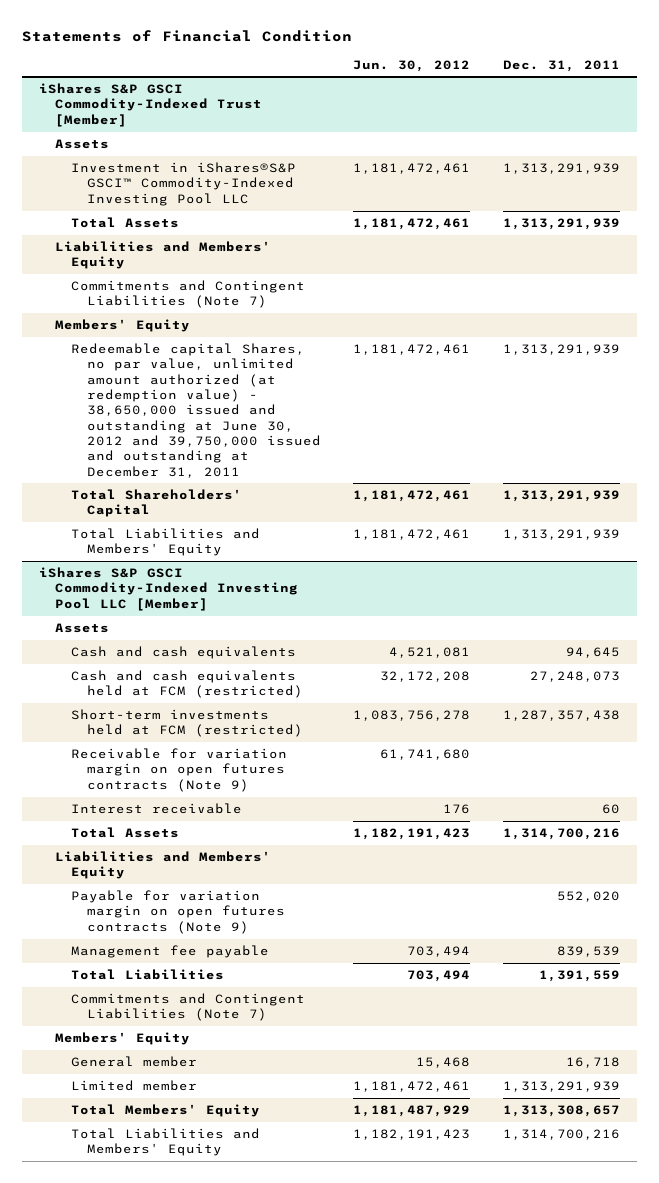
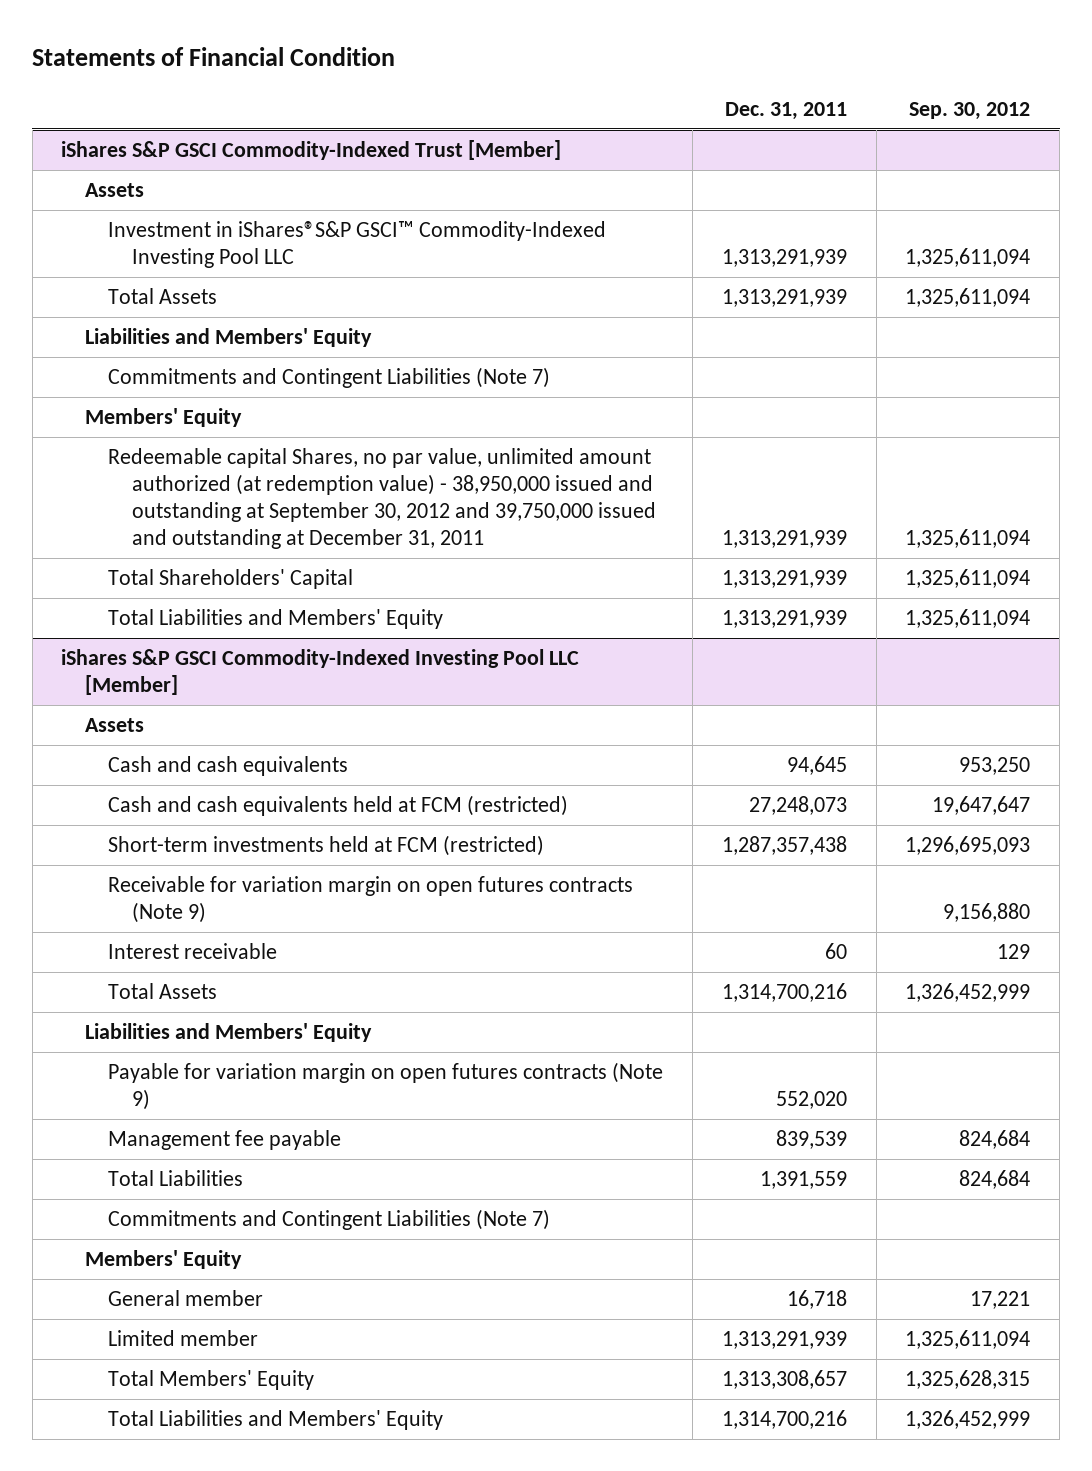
- | Jun. 30, 2012 | Dec. 31, 2011
+ | Dec. 31, 2011 | Sep. 30, 2012
@ iShares S&P GSCI Commodity-Indexed Trust [Member]
- Redeemable capital Shares, no par value, unlimited amount authorized (at redemption value) - 38,650,000 issued and outstanding at June 30, 2012 and 39,750,000 issued and outstanding at December 31, 2011 | 1,181,472,461 | 1,313,291,939
+ Redeemable capital Shares, no par value, unlimited amount authorized (at redemption value) - 38,950,000 issued and outstanding at September 30, 2012 and 39,750,000 issued and outstanding at December 31, 2011 | 1,313,291,939 | 1,325,611,094

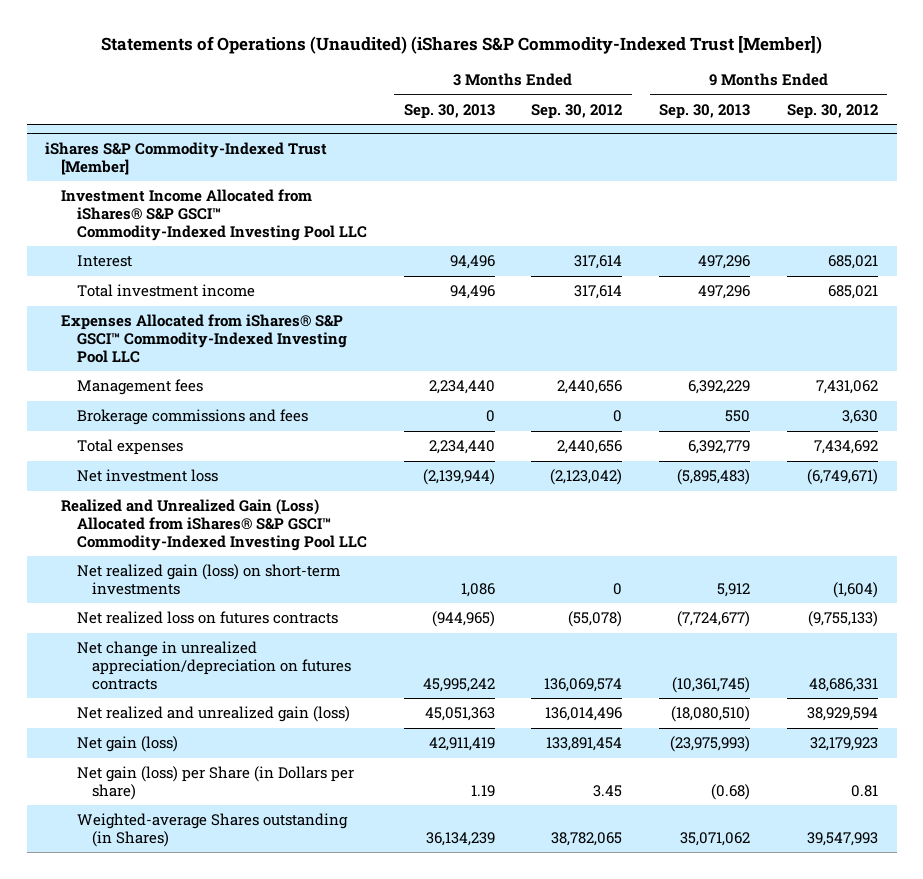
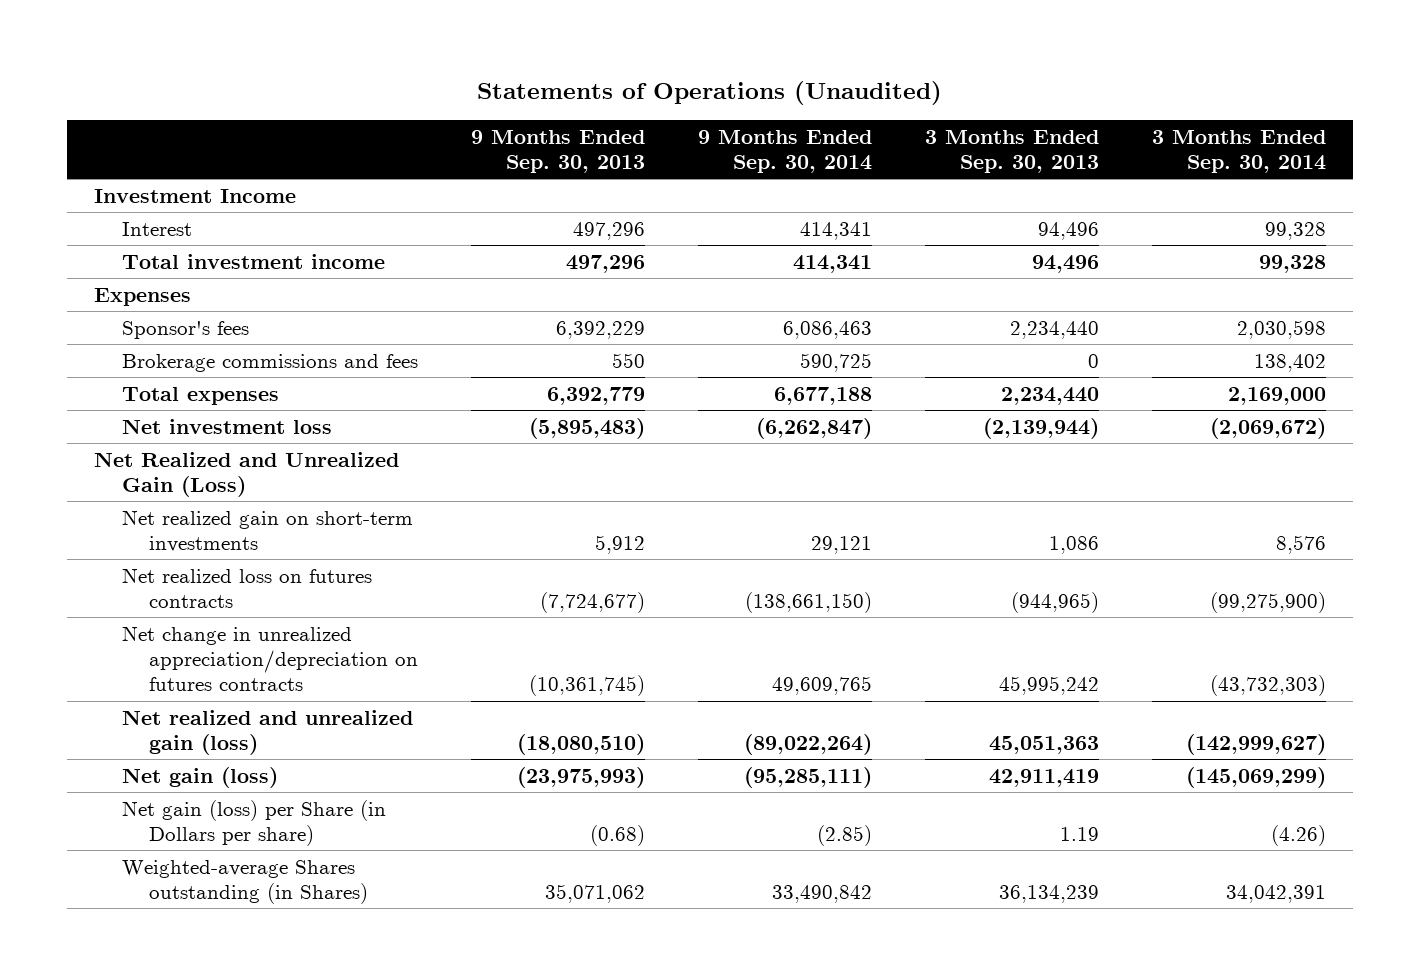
- Statements of Operations (Unaudited) (iShares S&P Commodity-Indexed Trust [Member])
+ Statements of Operations (Unaudited)
- | 3 Months Ended Sep. 30, 2013 | 3 Months Ended Sep. 30, 2012 | 9 Months Ended Sep. 30, 2013 | 9 Months Ended Sep. 30, 2012
+ | 9 Months Ended Sep. 30, 2013 | 9 Months Ended Sep. 30, 2014 | 3 Months Ended Sep. 30, 2013 | 3 Months Ended Sep. 30, 2014
- iShares S&P Commodity-Indexed Trust [Member]
- Investment Income Allocated from iShares® S&P GSCI™ Commodity-Indexed Investing Pool LLC
+ Investment Income
- Expenses Allocated from iShares® S&P GSCI™ Commodity-Indexed Investing Pool LLC
- Management fees | 2,234,440 | 2,440,656 | 6,392,229 | 7,431,062
+ Expenses
+ Sponsor's fees | 6,392,229 | 6,086,463 | 2,234,440 | 2,030,598
- Realized and Unrealized Gain (Loss) Allocated from iShares® S&P GSCI™ Commodity-Indexed Investing Pool LLC
- Net realized gain (loss) on short-term investments | 1,086 | 0 | 5,912 | (1,604)
+ Net Realized and Unrealized Gain (Loss)
+ Net realized gain on short-term investments | 5,912 | 29,121 | 1,086 | 8,576

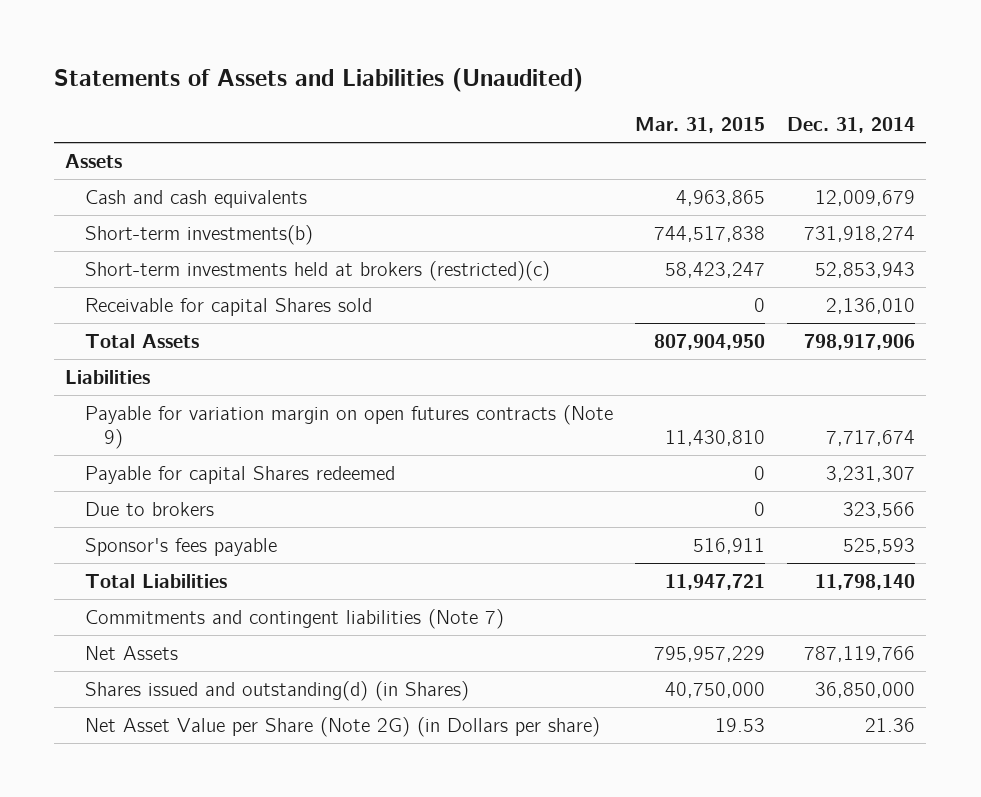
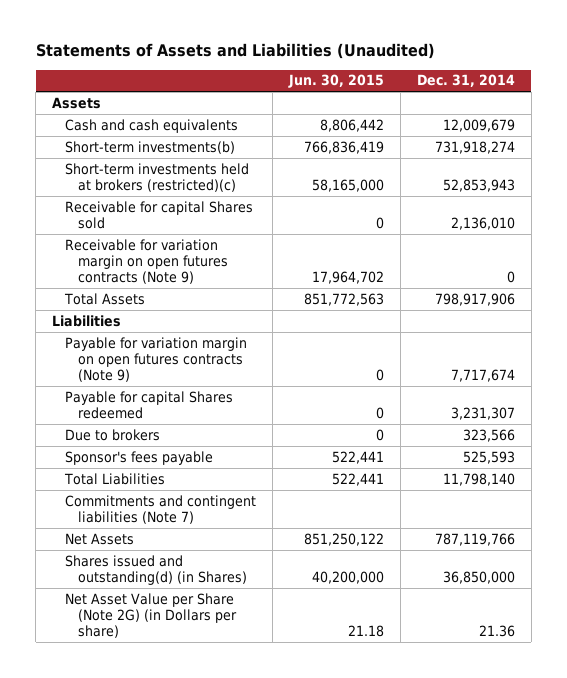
- | Mar. 31, 2015 | Dec. 31, 2014
+ | Jun. 30, 2015 | Dec. 31, 2014
+ Receivable for variation margin on open futures contracts (Note 9) | 17,964,702 | 0

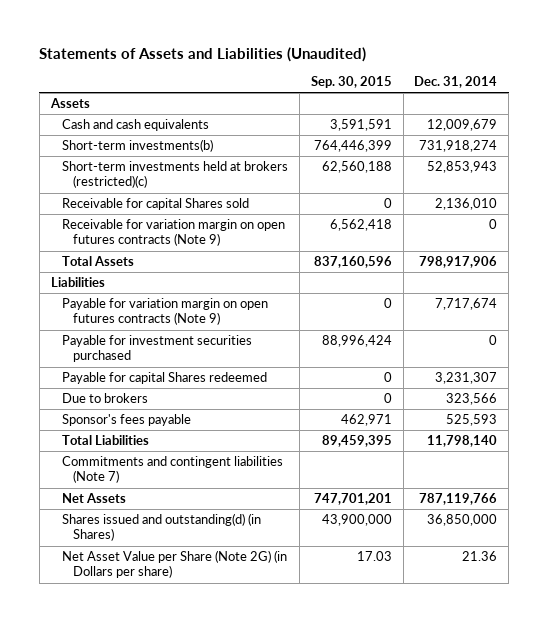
- | Jun. 30, 2015 | Dec. 31, 2014
+ | Sep. 30, 2015 | Dec. 31, 2014
+ Payable for investment securities purchased | 88,996,424 | 0

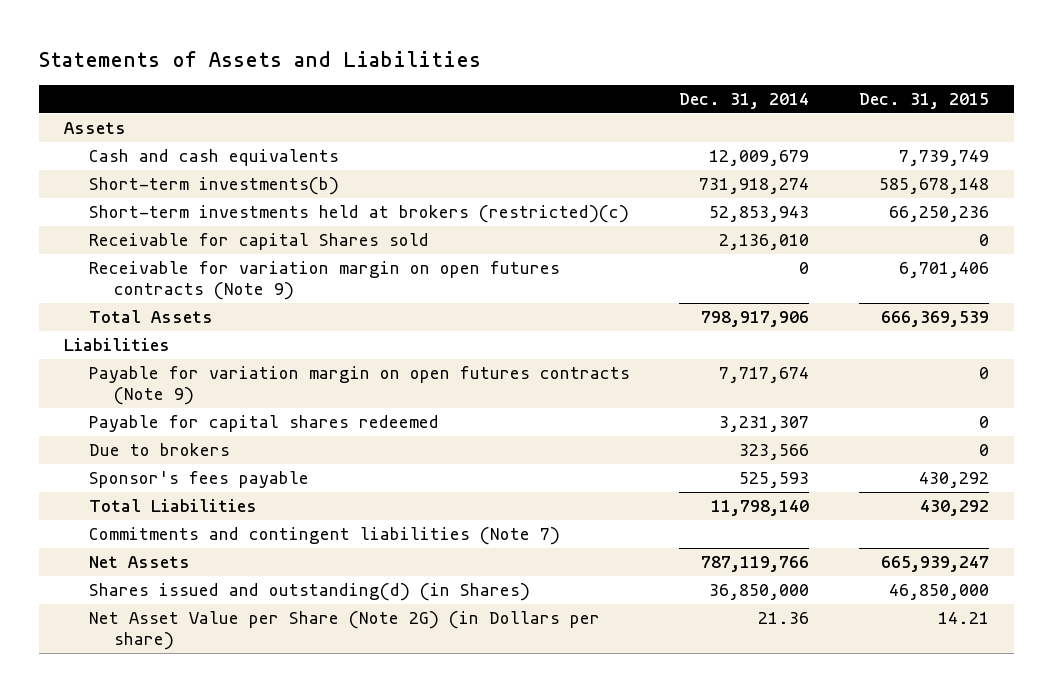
- Statements of Assets and Liabilities (Unaudited)
+ Statements of Assets and Liabilities
- | Sep. 30, 2015 | Dec. 31, 2014
+ | Dec. 31, 2014 | Dec. 31, 2015
- Payable for investment securities purchased | 88,996,424 | 0
- Payable for capital Shares redeemed | 0 | 3,231,307
+ Payable for capital shares redeemed | 3,231,307 | 0

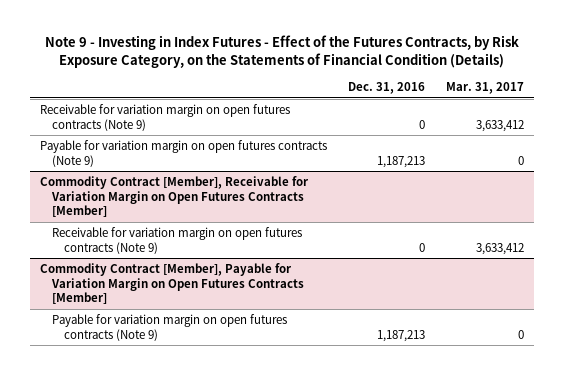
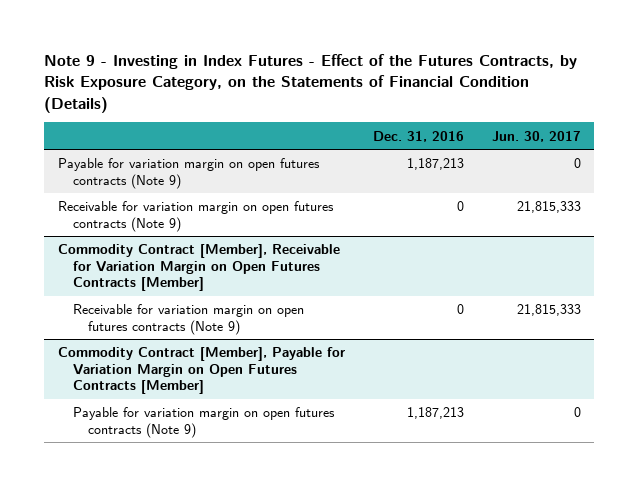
- | Dec. 31, 2016 | Mar. 31, 2017
+ | Dec. 31, 2016 | Jun. 30, 2017
moved down: Receivable for variation margin on open futures contracts (Note 9) | 0 | 21,815,333

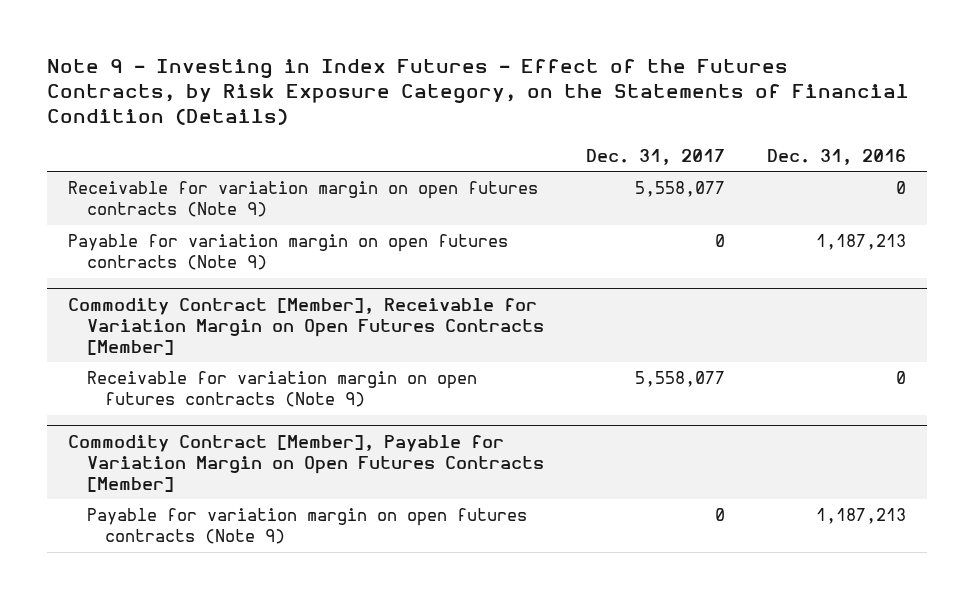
- | Dec. 31, 2016 | Jun. 30, 2017
+ | Dec. 31, 2017 | Dec. 31, 2016
moved down: Payable for variation margin on open futures contracts (Note 9) | 0 | 1,187,213

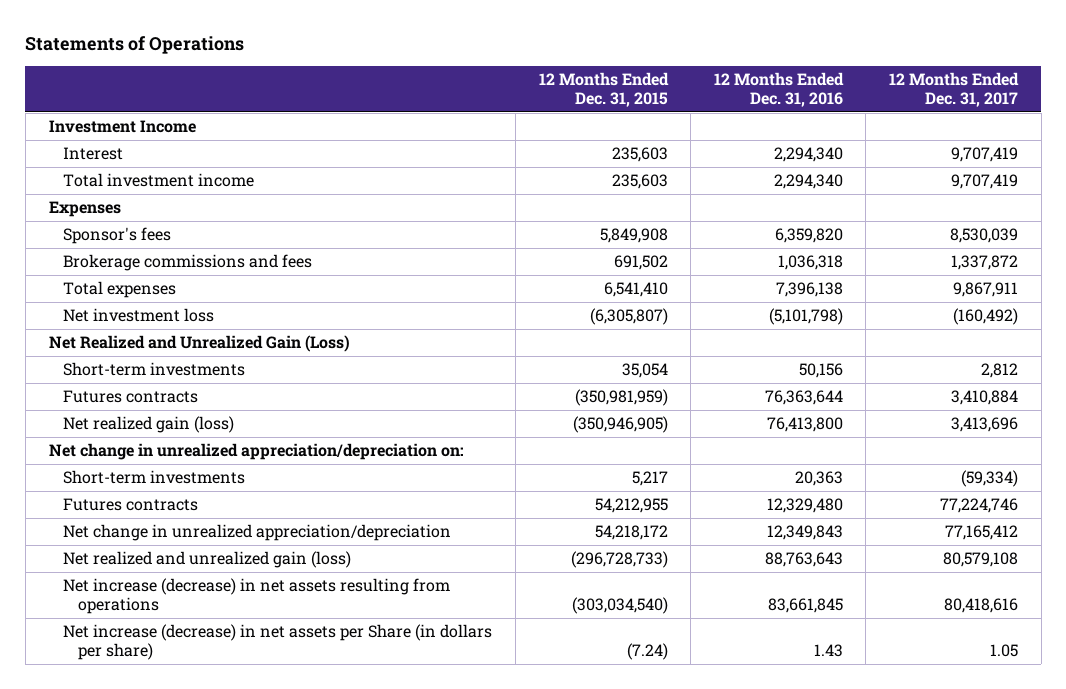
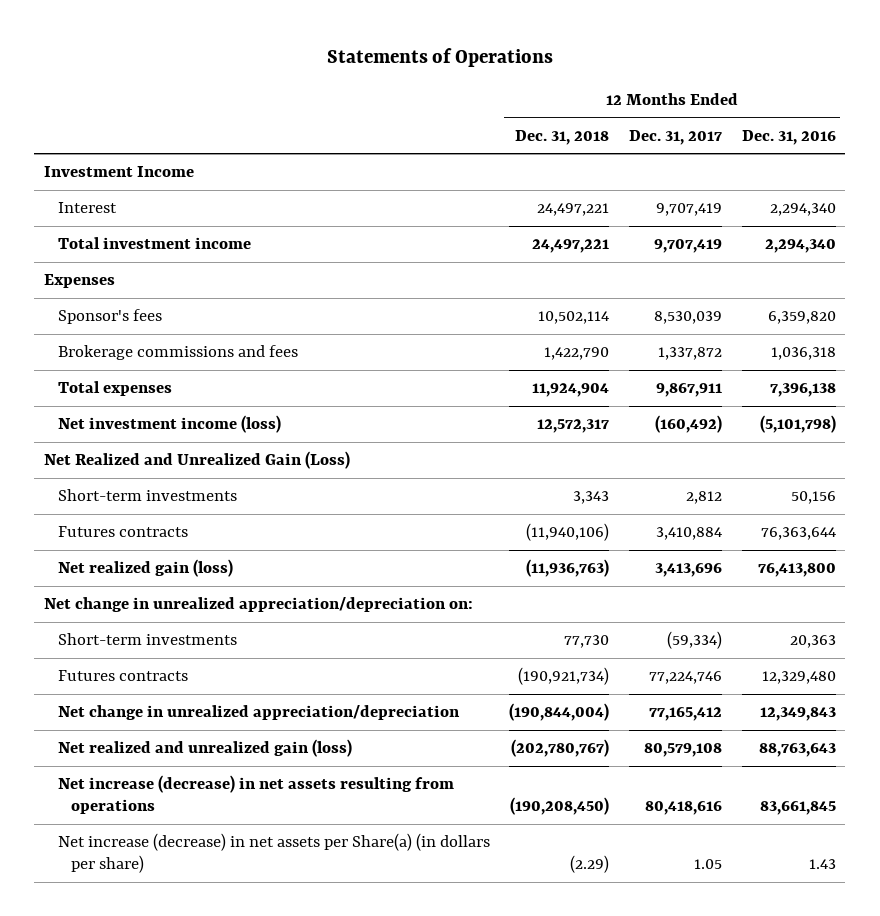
- | 12 Months Ended Dec. 31, 2015 | 12 Months Ended Dec. 31, 2016 | 12 Months Ended Dec. 31, 2017
+ | 12 Months Ended Dec. 31, 2018 | 12 Months Ended Dec. 31, 2017 | 12 Months Ended Dec. 31, 2016
- Net investment loss | (6,305,807) | (5,101,798) | (160,492)
+ Net investment income (loss) | 12,572,317 | (160,492) | (5,101,798)
- Net increase (decrease) in net assets per Share (in dollars per share) | (7.24) | 1.43 | 1.05
+ Net increase (decrease) in net assets per Share(a) (in dollars per share) | (2.29) | 1.05 | 1.43

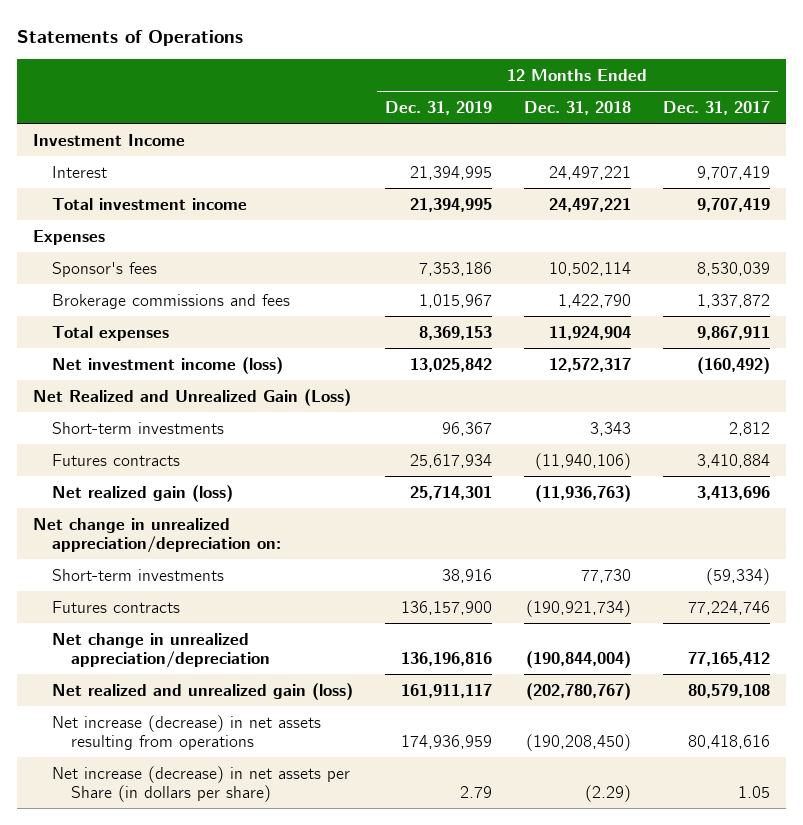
- | 12 Months Ended Dec. 31, 2018 | 12 Months Ended Dec. 31, 2017 | 12 Months Ended Dec. 31, 2016
+ | 12 Months Ended Dec. 31, 2019 | 12 Months Ended Dec. 31, 2018 | 12 Months Ended Dec. 31, 2017
- Net increase (decrease) in net assets per Share(a) (in dollars per share) | (2.29) | 1.05 | 1.43
+ Net increase (decrease) in net assets per Share (in dollars per share) | 2.79 | (2.29) | 1.05

